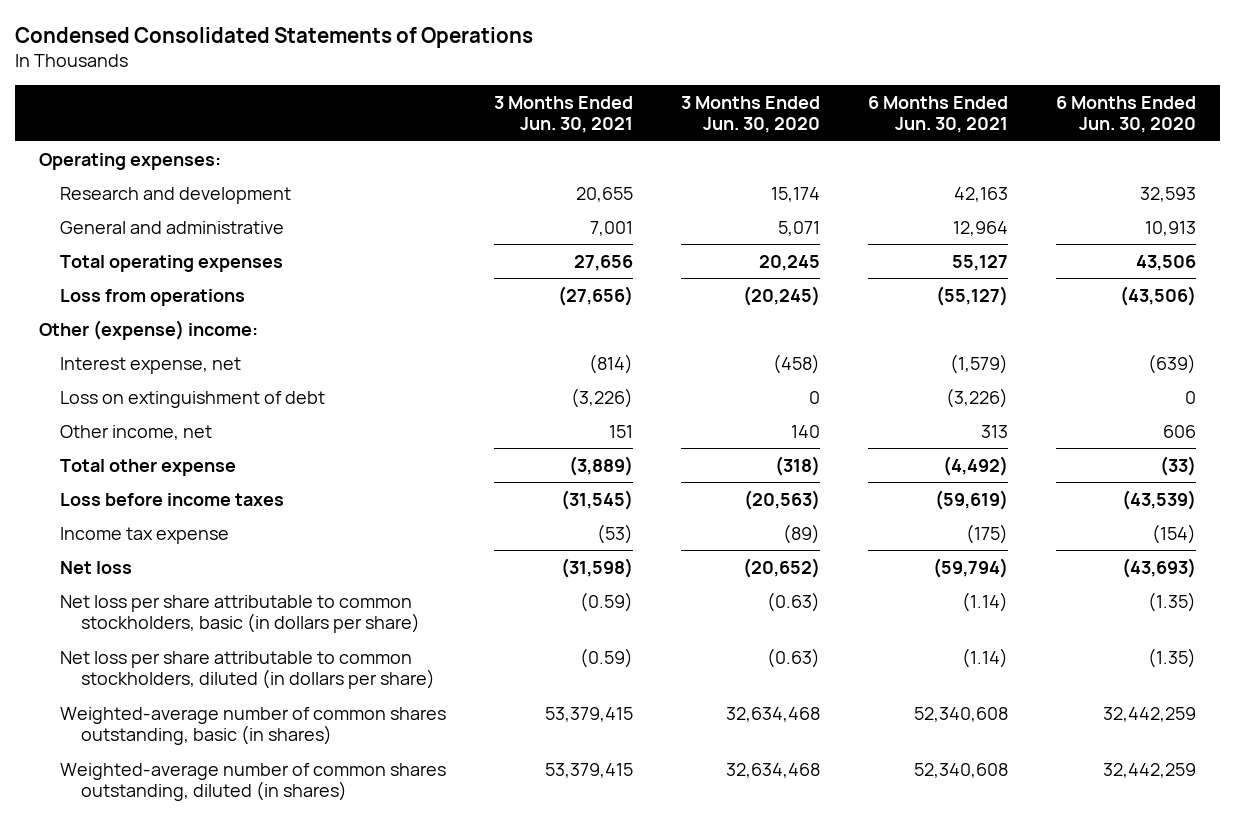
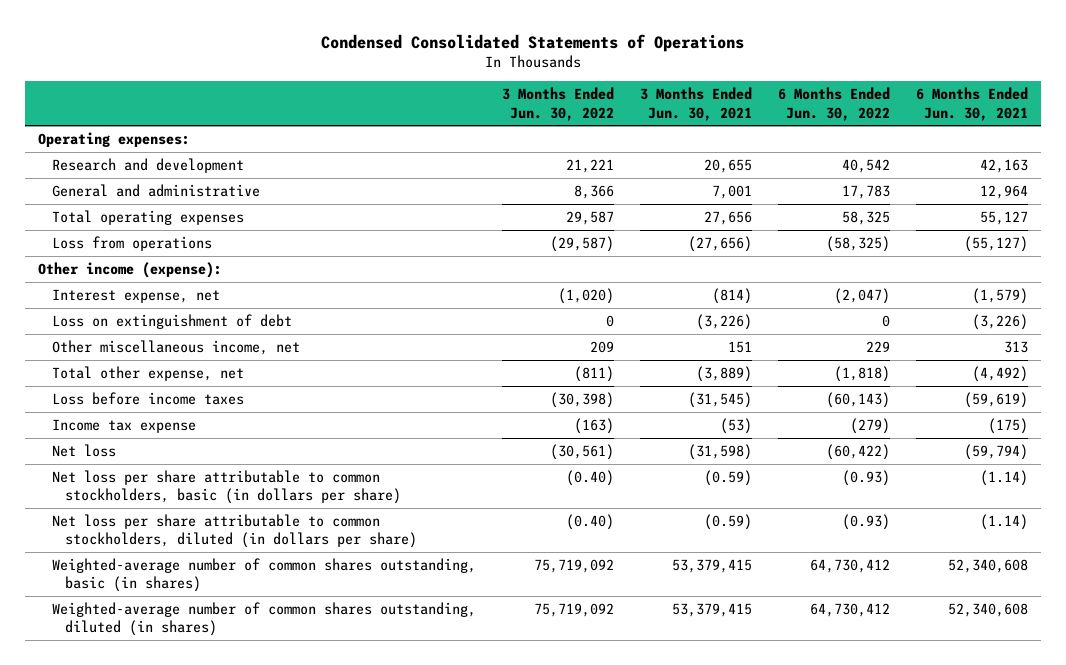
- | 3 Months Ended Jun. 30, 2021 | 3 Months Ended Jun. 30, 2020 | 6 Months Ended Jun. 30, 2021 | 6 Months Ended Jun. 30, 2020
+ | 3 Months Ended Jun. 30, 2022 | 3 Months Ended Jun. 30, 2021 | 6 Months Ended Jun. 30, 2022 | 6 Months Ended Jun. 30, 2021
- Other (expense) income:
+ Other income (expense):
- Other income, net | 151 | 140 | 313 | 606
- Total other expense | (3,889) | (318) | (4,492) | (33)
+ Other miscellaneous income, net | 209 | 151 | 229 | 313
+ Total other expense, net | (811) | (3,889) | (1,818) | (4,492)

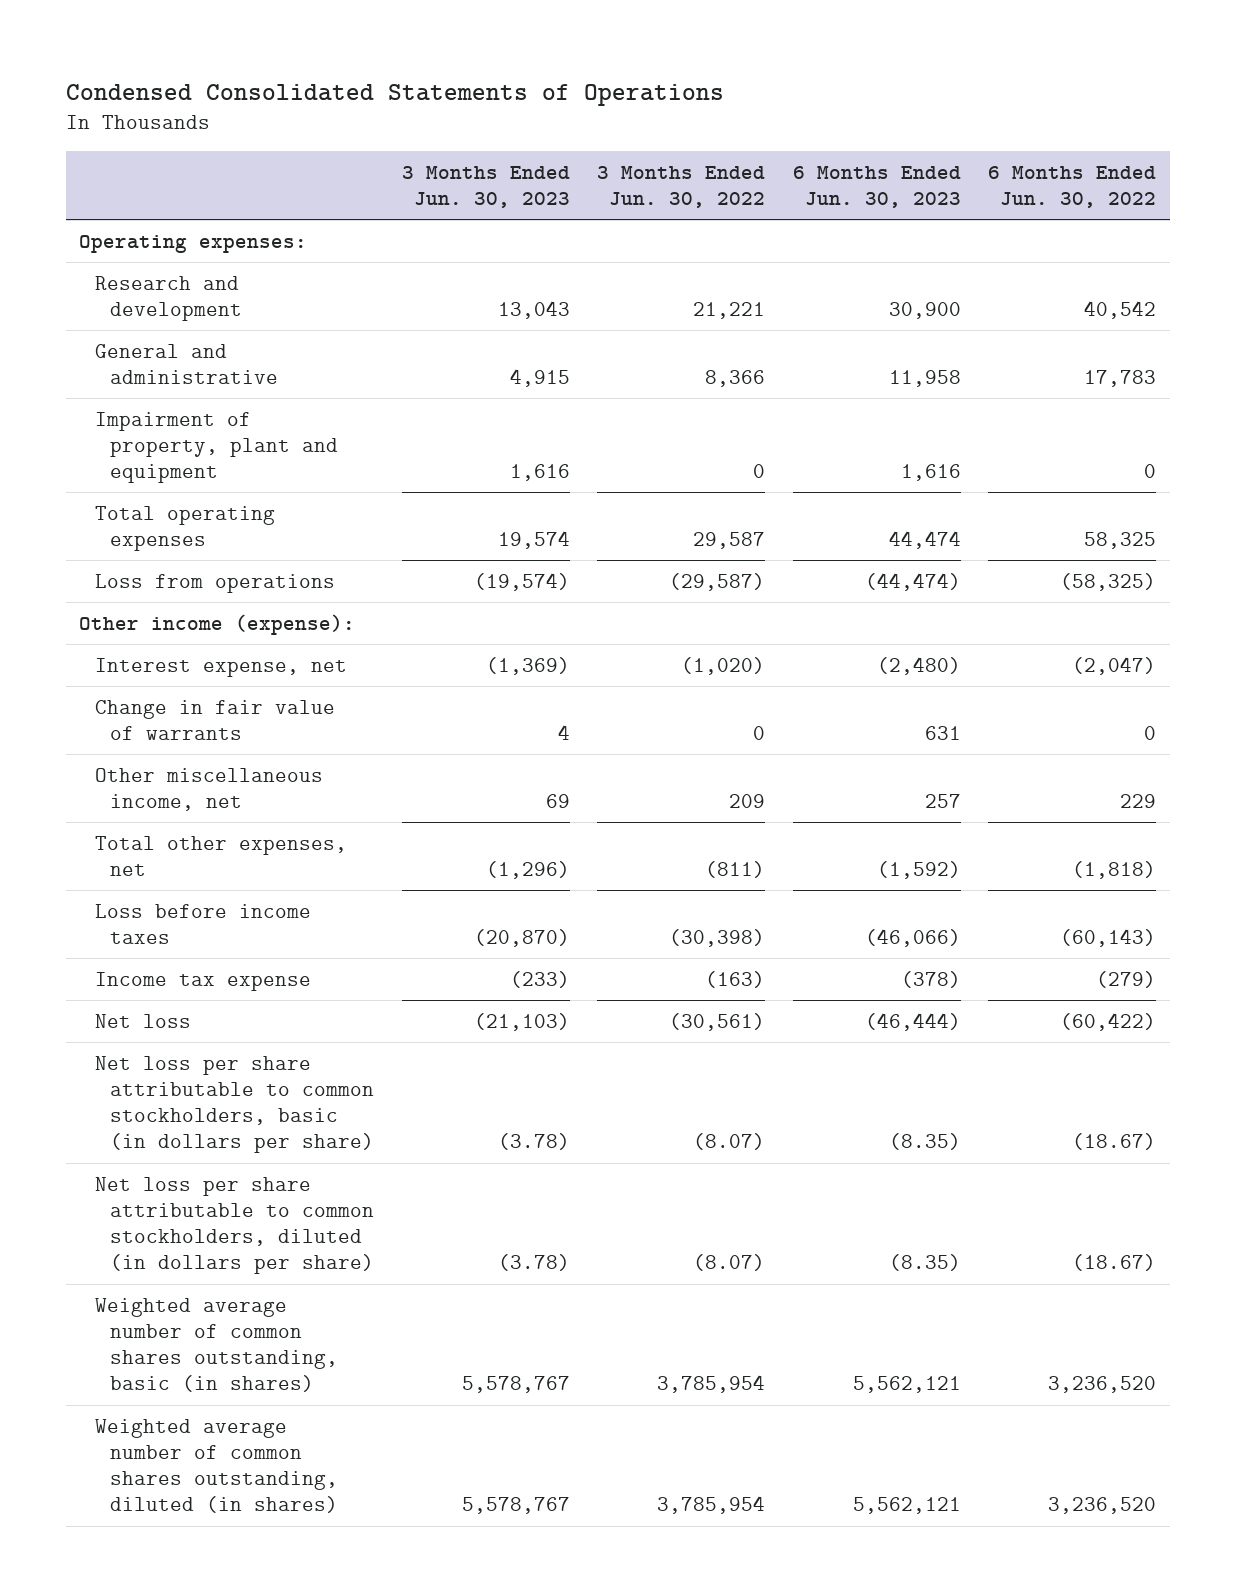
- | 3 Months Ended Jun. 30, 2022 | 3 Months Ended Jun. 30, 2021 | 6 Months Ended Jun. 30, 2022 | 6 Months Ended Jun. 30, 2021
+ | 3 Months Ended Jun. 30, 2023 | 3 Months Ended Jun. 30, 2022 | 6 Months Ended Jun. 30, 2023 | 6 Months Ended Jun. 30, 2022
+ Impairment of property, plant and equipment | 1,616 | 0 | 1,616 | 0
- Loss on extinguishment of debt | 0 | (3,226) | 0 | (3,226)
+ Change in fair value of warrants | 4 | 0 | 631 | 0
- Total other expense, net | (811) | (3,889) | (1,818) | (4,492)
+ Total other expenses, net | (1,296) | (811) | (1,592) | (1,818)
- Net loss per share attributable to common stockholders, basic (in dollars per share) | (0.40) | (0.59) | (0.93) | (1.14)
- Net loss per share attributable to common stockholders, diluted (in dollars per share) | (0.40) | (0.59) | (0.93) | (1.14)
- Weighted-average number of common shares outstanding, basic (in shares) | 75,719,092 | 53,379,415 | 64,730,412 | 52,340,608
- Weighted-average number of common shares outstanding, diluted (in shares) | 75,719,092 | 53,379,415 | 64,730,412 | 52,340,608
+ Net loss per share attributable to common stockholders, basic (in dollars per share) | (3.78) | (8.07) | (8.35) | (18.67)
+ Net loss per share attributable to common stockholders, diluted (in dollars per share) | (3.78) | (8.07) | (8.35) | (18.67)
+ Weighted average number of common shares outstanding, basic (in shares) | 5,578,767 | 3,785,954 | 5,562,121 | 3,236,520
+ Weighted average number of common shares outstanding, diluted (in shares) | 5,578,767 | 3,785,954 | 5,562,121 | 3,236,520

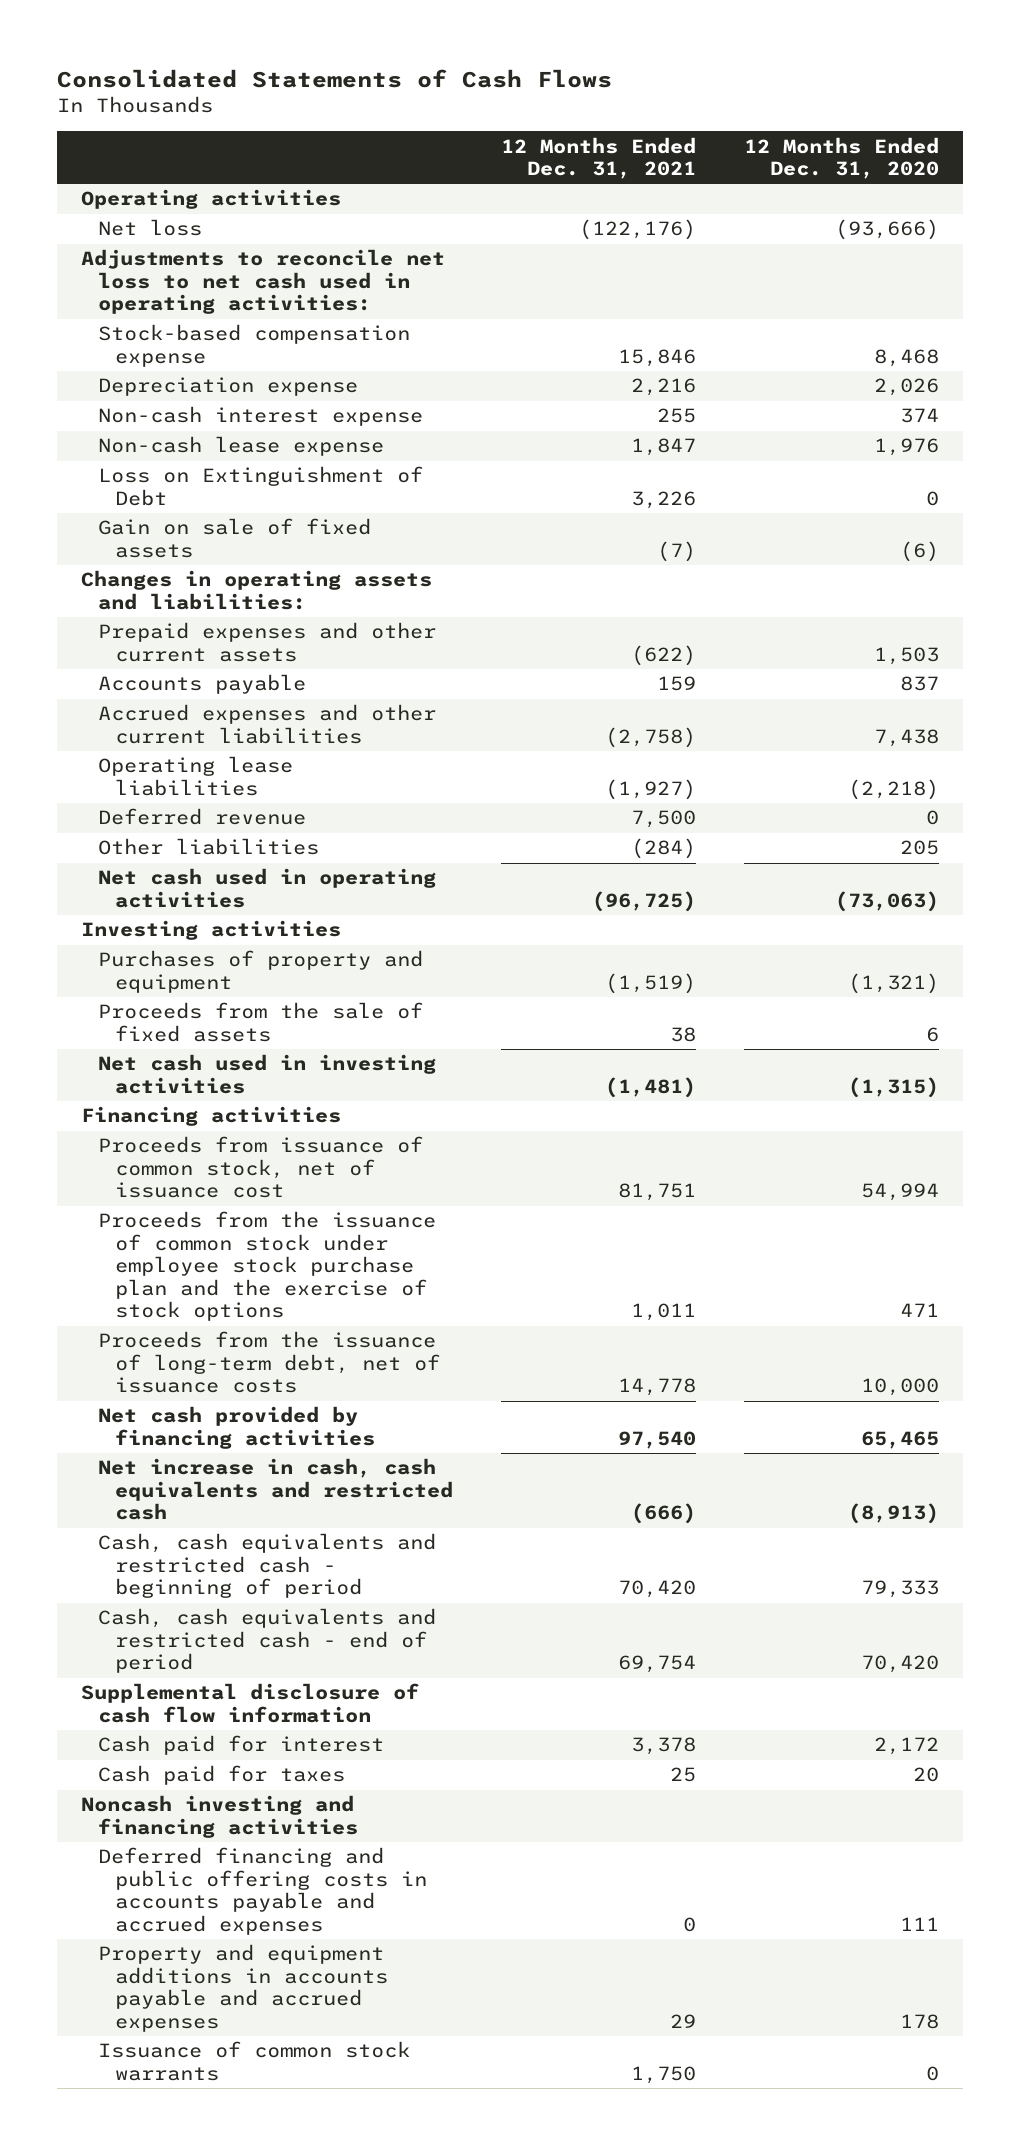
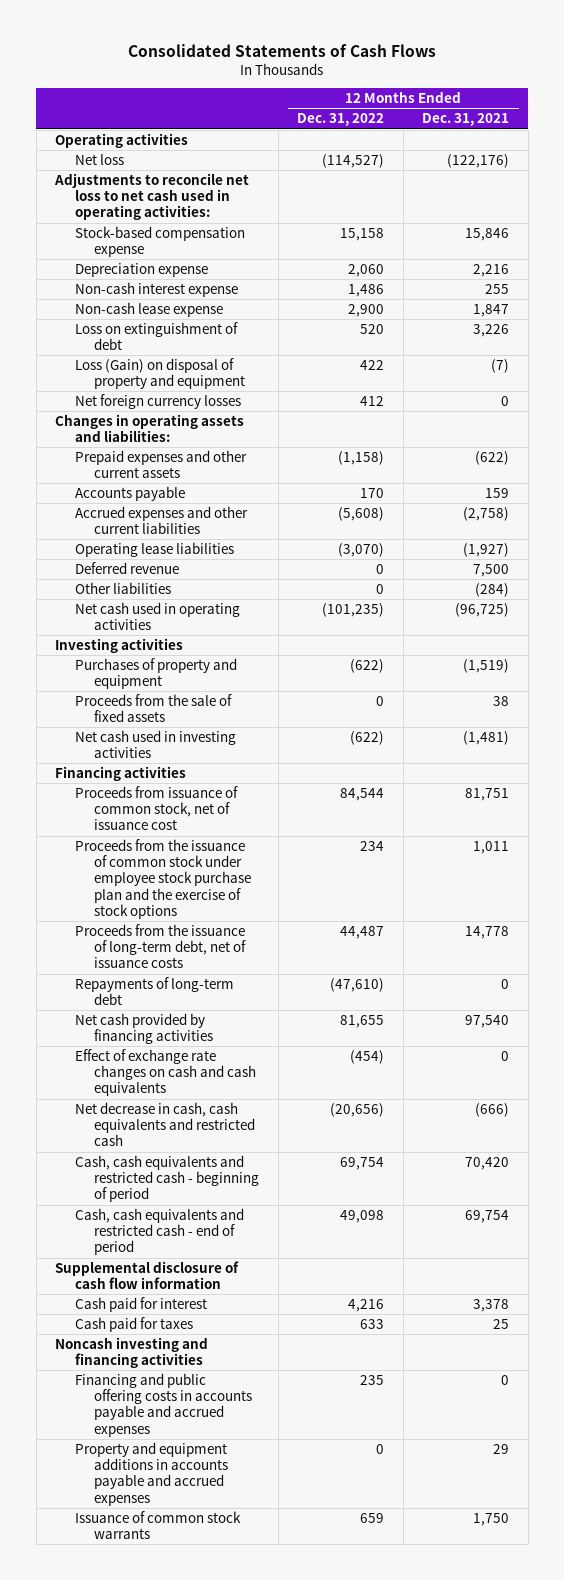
- | 12 Months Ended Dec. 31, 2021 | 12 Months Ended Dec. 31, 2020
+ | 12 Months Ended Dec. 31, 2022 | 12 Months Ended Dec. 31, 2021
- Loss on Extinguishment of Debt | 3,226 | 0
- Gain on sale of fixed assets | (7) | (6)
+ Loss on extinguishment of debt | 520 | 3,226
+ Loss (Gain) on disposal of property and equipment | 422 | (7)
+ Net foreign currency losses | 412 | 0
+ Repayments of long-term debt | (47,610) | 0
- Net increase in cash, cash equivalents and restricted cash | (666) | (8,913)
+ Effect of exchange rate changes on cash and cash equivalents | (454) | 0
+ Net decrease in cash, cash equivalents and restricted cash | (20,656) | (666)
- Deferred financing and public offering costs in accounts payable and accrued expenses | 0 | 111
+ Financing and public offering costs in accounts payable and accrued expenses | 235 | 0

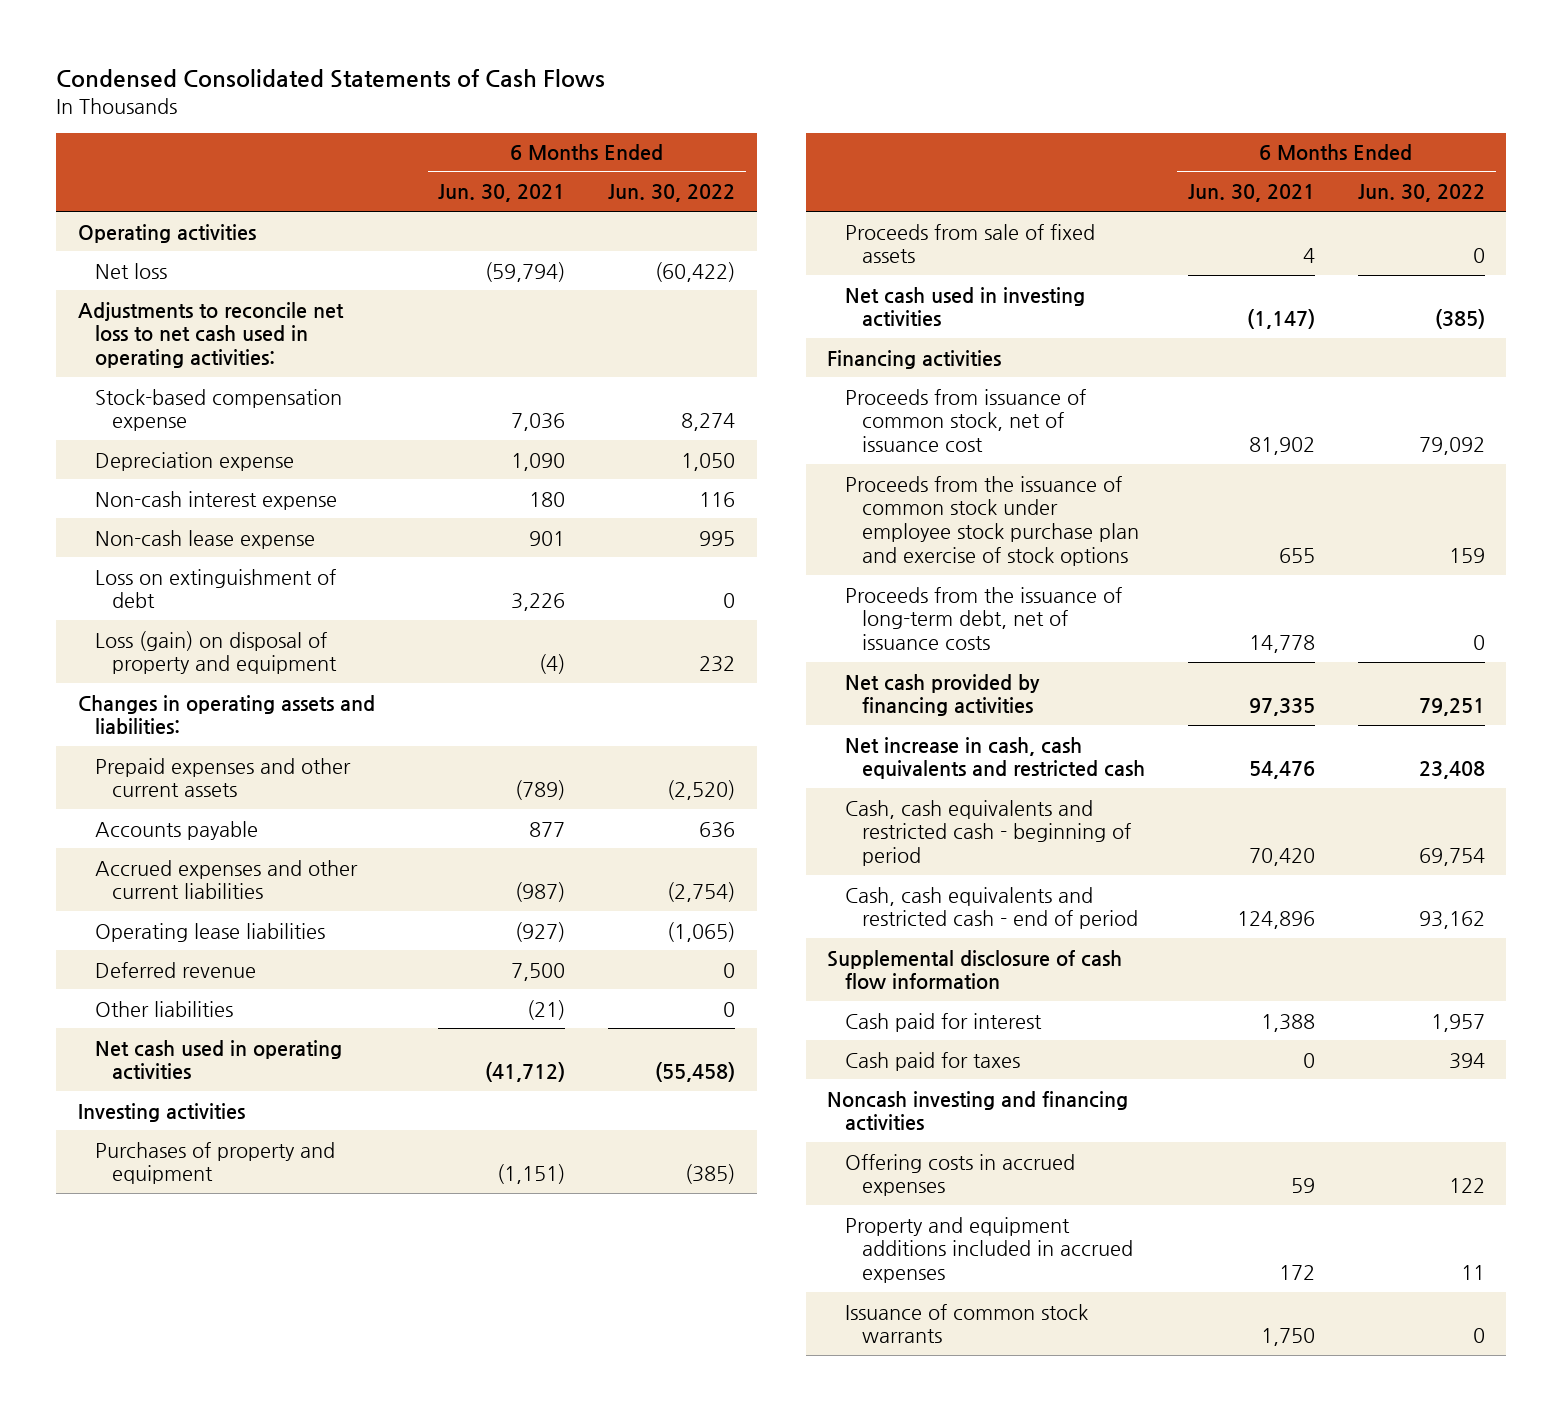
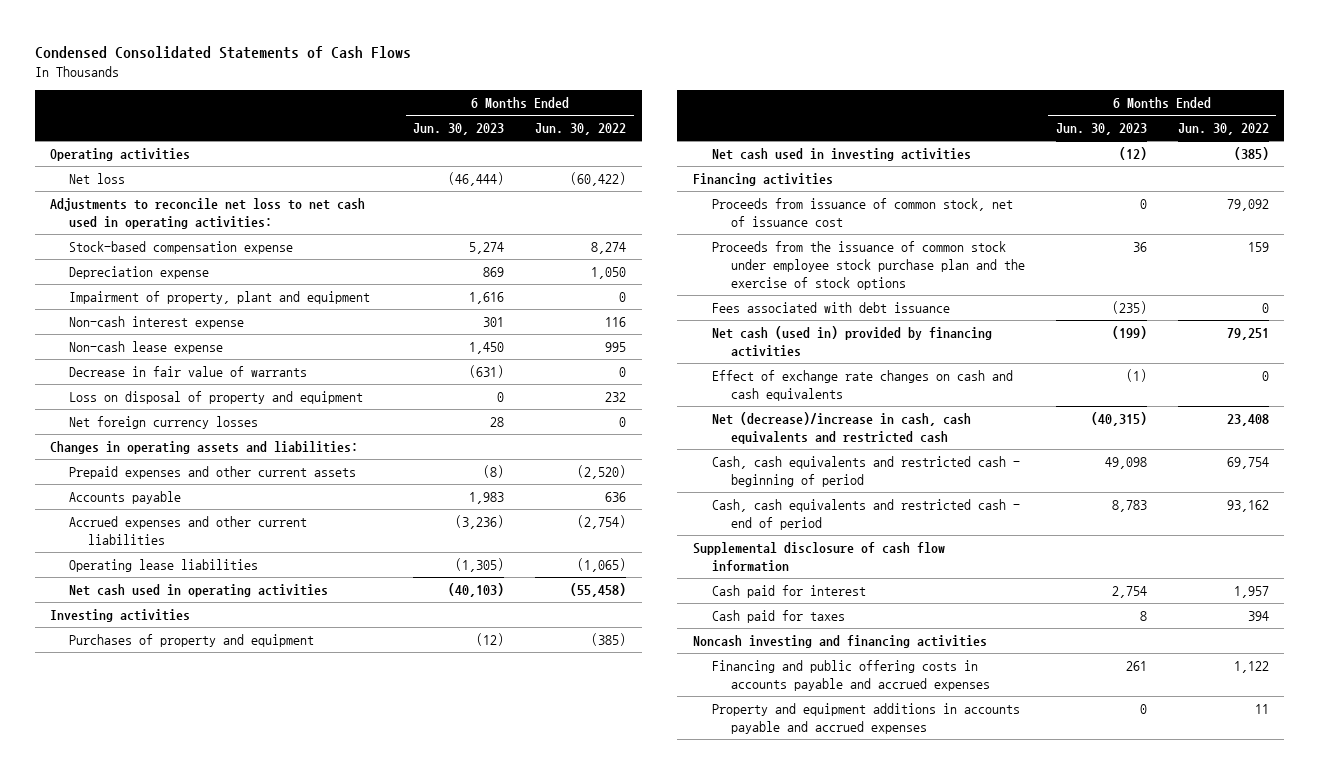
- | 6 Months Ended Jun. 30, 2021 | 6 Months Ended Jun. 30, 2022
+ | 6 Months Ended Jun. 30, 2023 | 6 Months Ended Jun. 30, 2022
+ Impairment of property, plant and equipment | 1,616 | 0
- Loss on extinguishment of debt | 3,226 | 0
- Loss (gain) on disposal of property and equipment | (4) | 232
+ Decrease in fair value of warrants | (631) | 0
+ Loss on disposal of property and equipment | 0 | 232
+ Net foreign currency losses | 28 | 0
- Deferred revenue | 7,500 | 0
- Other liabilities | (21) | 0
- Proceeds from sale of fixed assets | 4 | 0
- Proceeds from the issuance of common stock under employee stock purchase plan and exercise of stock options | 655 | 159
- Proceeds from the issuance of long-term debt, net of issuance costs | 14,778 | 0
- Net cash provided by financing activities | 97,335 | 79,251
- Net increase in cash, cash equivalents and restricted cash | 54,476 | 23,408
+ Proceeds from the issuance of common stock under employee stock purchase plan and the exercise of stock options | 36 | 159
+ Fees associated with debt issuance | (235) | 0
+ Net cash (used in) provided by financing activities | (199) | 79,251
+ Effect of exchange rate changes on cash and cash equivalents | (1) | 0
+ Net (decrease)/increase in cash, cash equivalents and restricted cash | (40,315) | 23,408
- Offering costs in accrued expenses | 59 | 122
- Property and equipment additions included in accrued expenses | 172 | 11
- Issuance of common stock warrants | 1,750 | 0
+ Financing and public offering costs in accounts payable and accrued expenses | 261 | 1,122
+ Property and equipment additions in accounts payable and accrued expenses | 0 | 11

